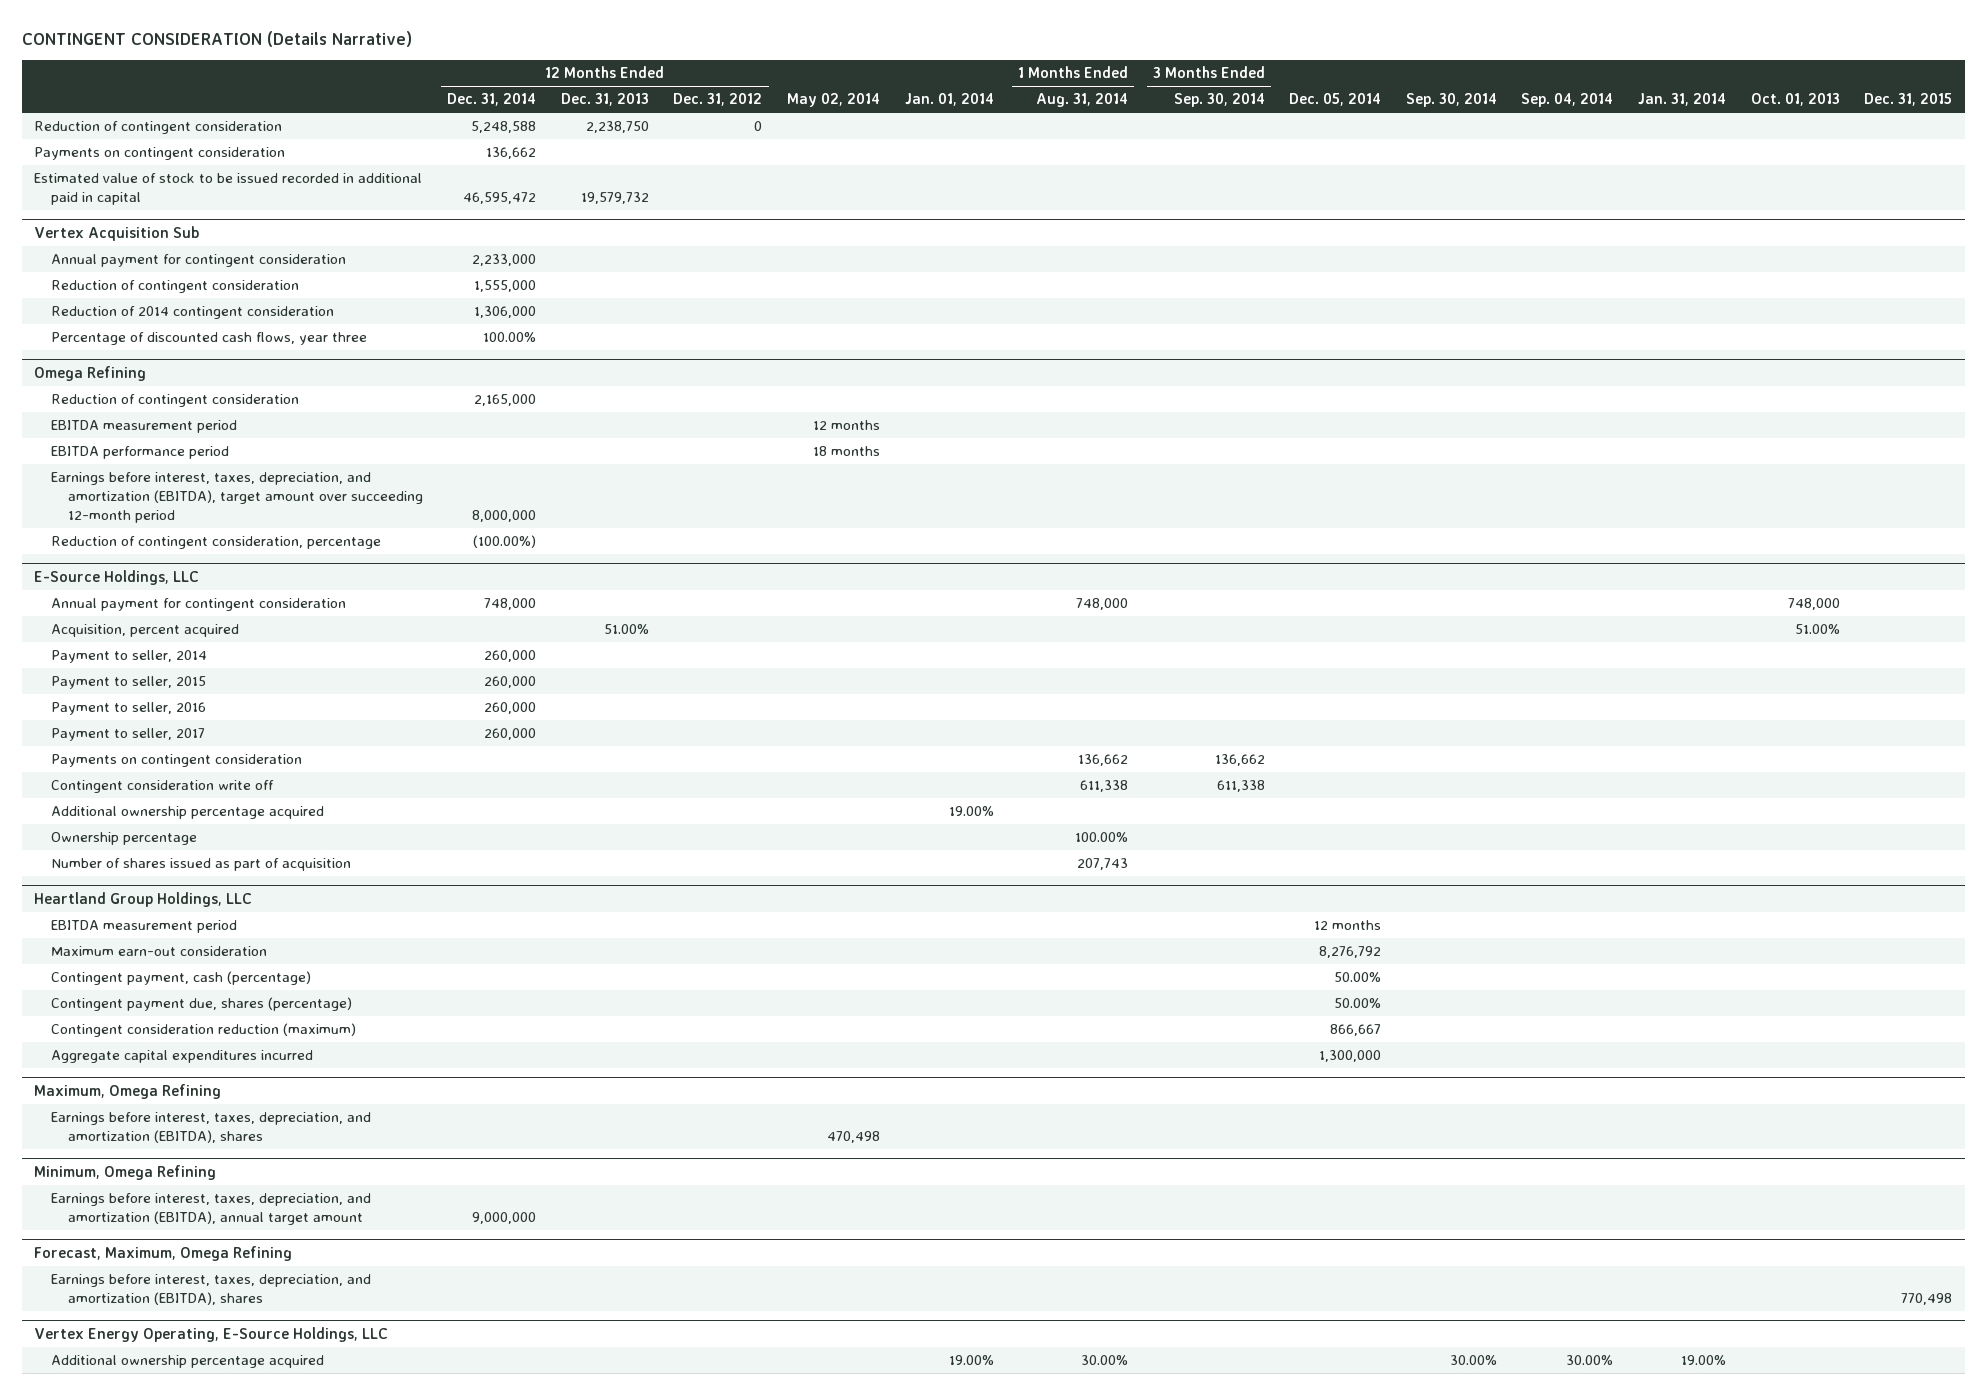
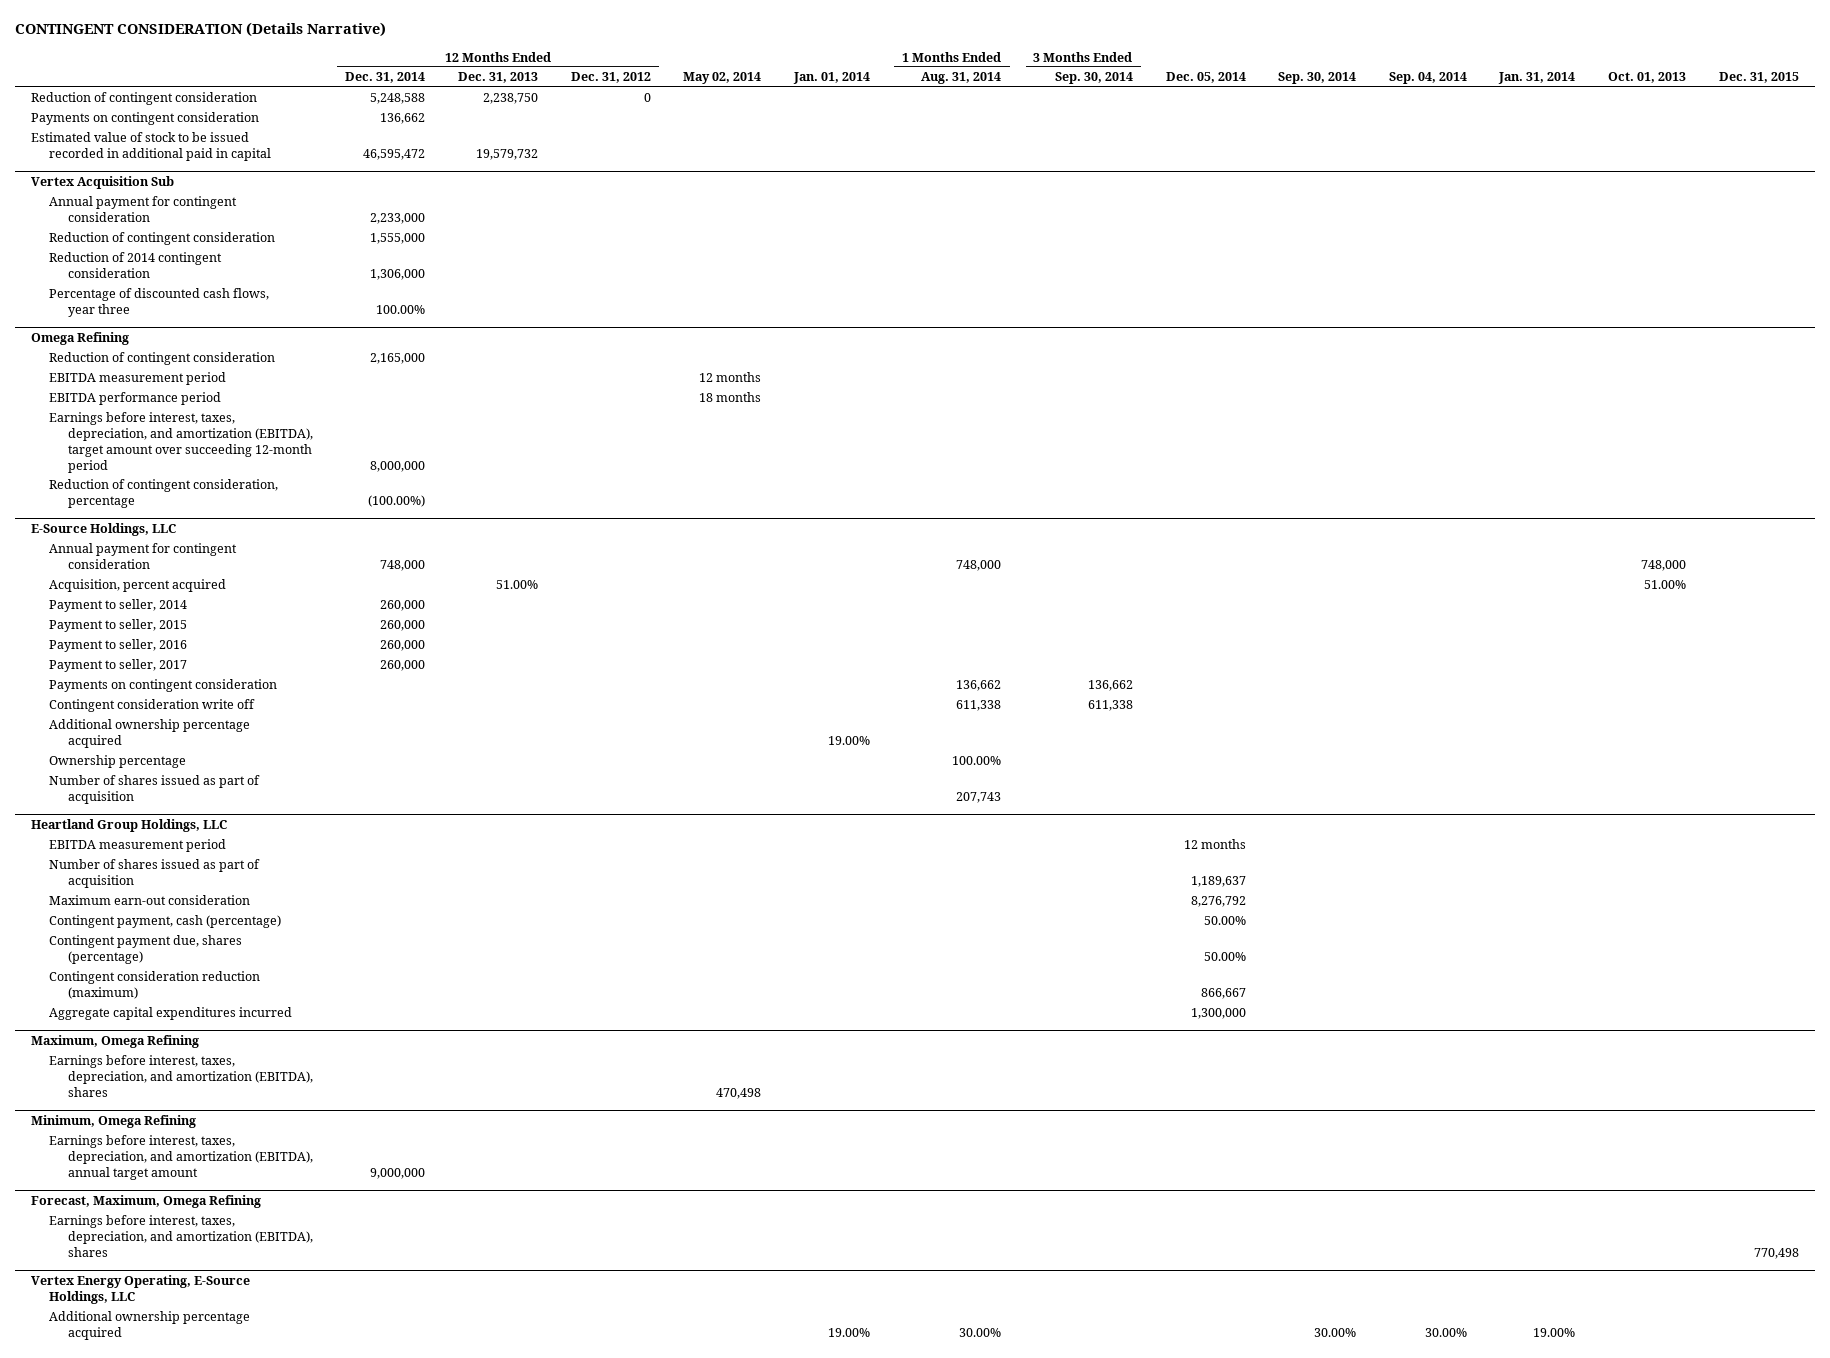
@ Heartland Group Holdings, LLC
+ Number of shares issued as part of acquisition | | | | | | | | 1,189,637 | | | | |

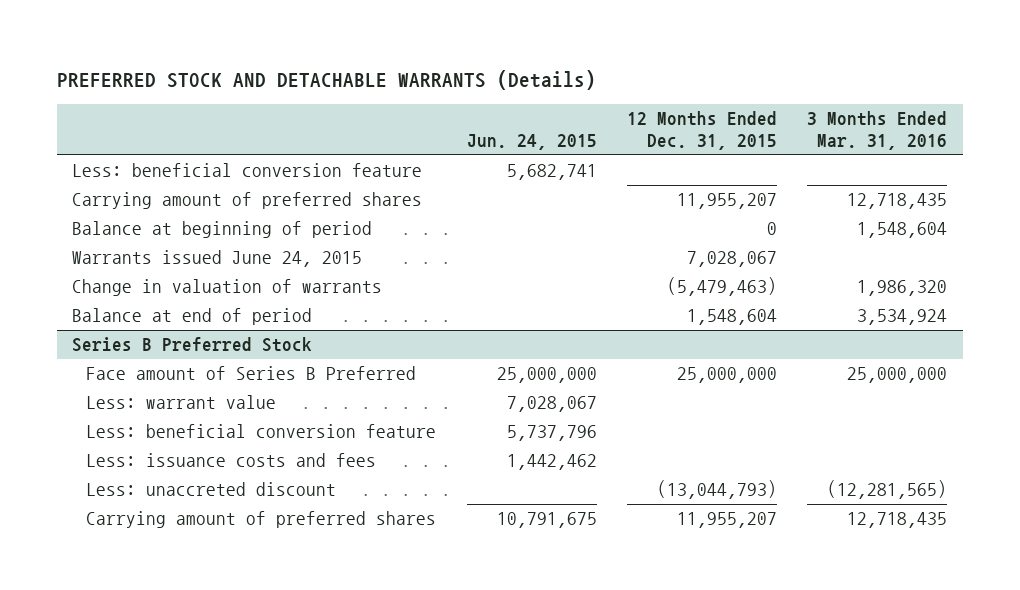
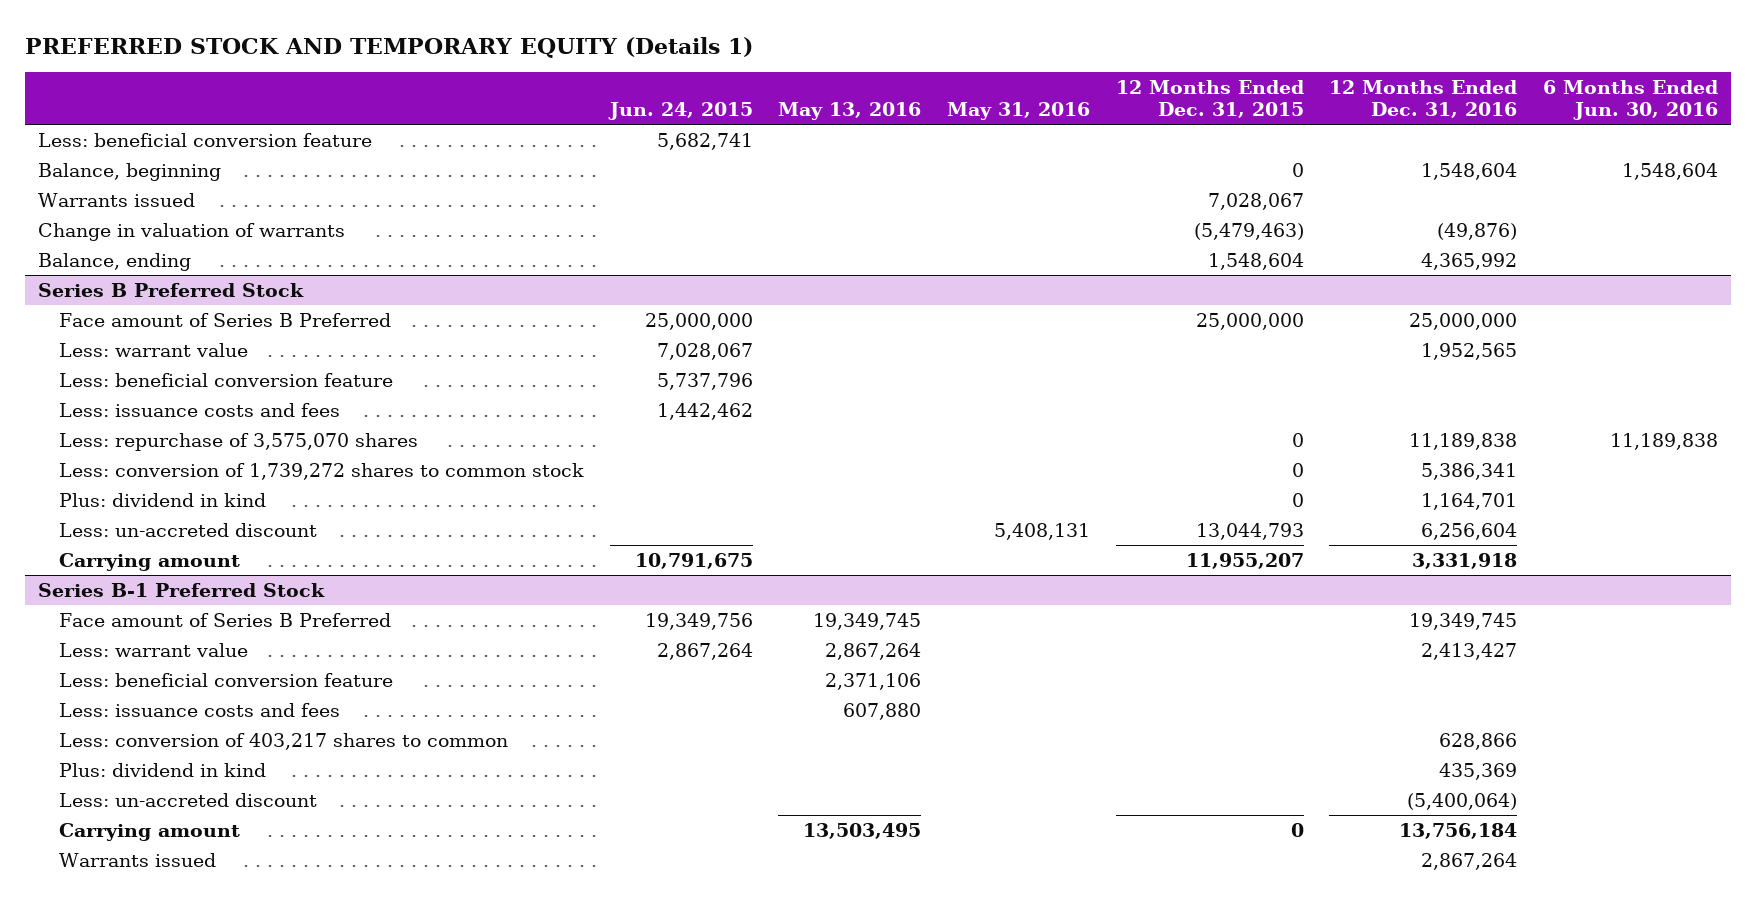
- PREFERRED STOCK AND DETACHABLE WARRANTS (Details)
+ PREFERRED STOCK AND TEMPORARY EQUITY (Details 1)
- | Jun. 24, 2015 | 12 Months Ended Dec. 31, 2015 | 3 Months Ended Mar. 31, 2016
+ | Jun. 24, 2015 | May 13, 2016 | May 31, 2016 | 12 Months Ended Dec. 31, 2015 | 12 Months Ended Dec. 31, 2016 | 6 Months Ended Jun. 30, 2016
- Carrying amount of preferred shares | | 11,955,207 | 12,718,435
- Balance at beginning of period | | 0 | 1,548,604
- Warrants issued June 24, 2015 | | 7,028,067 |
+ Balance, beginning | | | | 0 | 1,548,604 | 1,548,604
+ Warrants issued | | | | 7,028,067 | |
- Balance at end of period | | 1,548,604 | 3,534,924
+ Balance, ending | | | | 1,548,604 | 4,365,992 |
@ Series B Preferred Stock
- Less: unaccreted discount | | (13,044,793) | (12,281,565)
- Carrying amount of preferred shares | 10,791,675 | 11,955,207 | 12,718,435
+ Less: repurchase of 3,575,070 shares | | | | 0 | 11,189,838 | 11,189,838
+ Less: conversion of 1,739,272 shares to common stock | | | | 0 | 5,386,341 |
+ Plus: dividend in kind | | | | 0 | 1,164,701 |
+ Less: un-accreted discount | | | 5,408,131 | 13,044,793 | 6,256,604 |
+ Carrying amount | 10,791,675 | | | 11,955,207 | 3,331,918 |
+ Series B-1 Preferred Stock
+ Face amount of Series B Preferred | 19,349,756 | 19,349,745 | | | 19,349,745 |
+ Less: warrant value | 2,867,264 | 2,867,264 | | | 2,413,427 |
+ Less: beneficial conversion feature | | 2,371,106 | | | |
+ Less: issuance costs and fees | | 607,880 | | | |
+ Less: conversion of 403,217 shares to common | | | | | 628,866 |
+ Plus: dividend in kind | | | | | 435,369 |
+ Less: un-accreted discount | | | | | (5,400,064) |
+ Carrying amount | | 13,503,495 | | 0 | 13,756,184 |
+ Warrants issued | | | | | 2,867,264 |

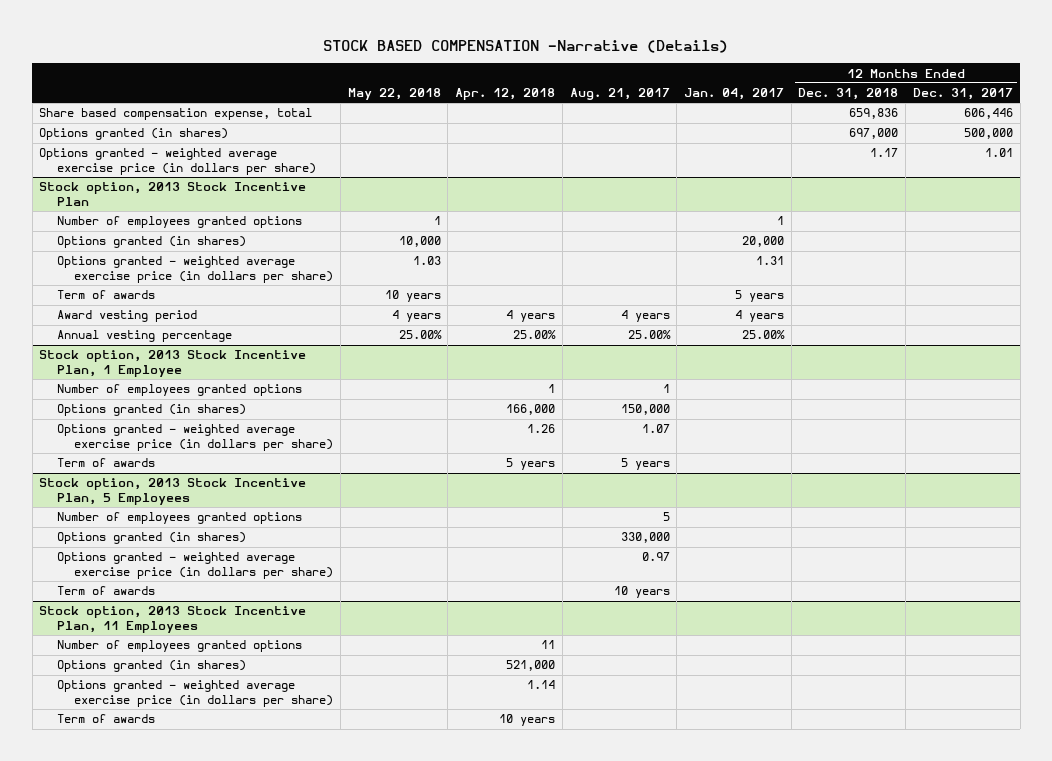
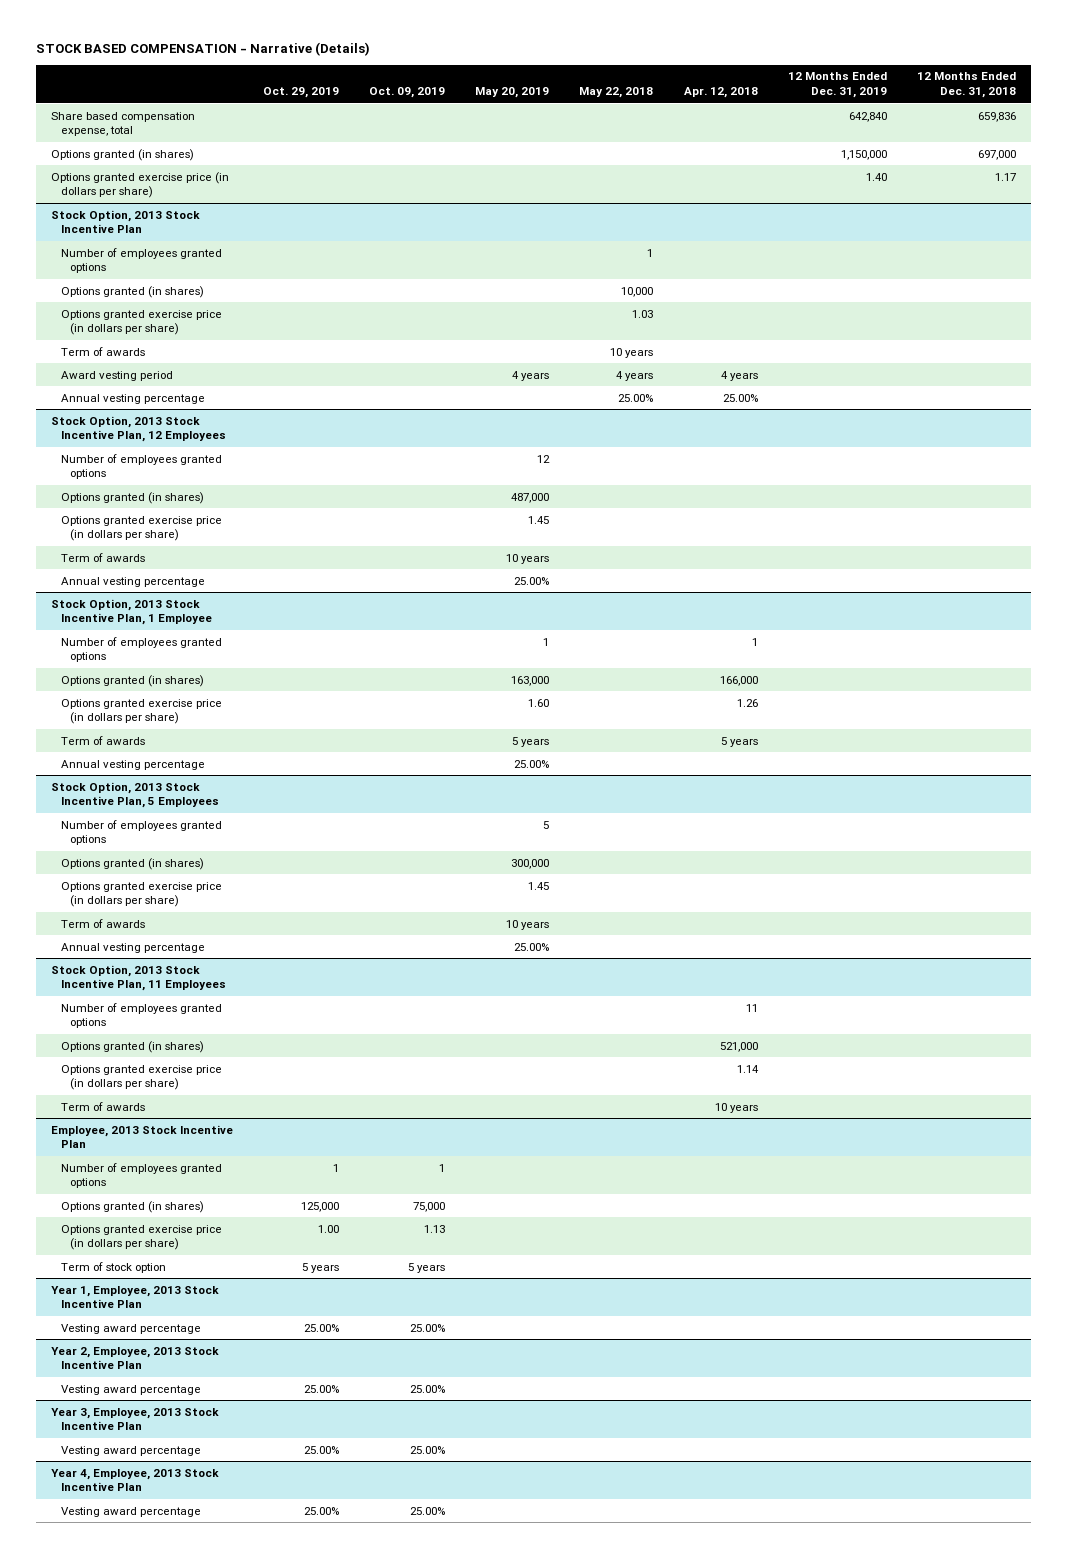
- STOCK BASED COMPENSATION -Narrative (Details)
+ STOCK BASED COMPENSATION - Narrative (Details)
- | May 22, 2018 | Apr. 12, 2018 | Aug. 21, 2017 | Jan. 04, 2017 | 12 Months Ended Dec. 31, 2018 | 12 Months Ended Dec. 31, 2017
+ | Oct. 29, 2019 | Oct. 09, 2019 | May 20, 2019 | May 22, 2018 | Apr. 12, 2018 | 12 Months Ended Dec. 31, 2019 | 12 Months Ended Dec. 31, 2018
- Options granted - weighted average exercise price (in dollars per share) | | | | | 1.17 | 1.01
- Stock option, 2013 Stock Incentive Plan
+ Options granted exercise price (in dollars per share) | | | | | | 1.40 | 1.17
+ Stock Option, 2013 Stock Incentive Plan
- Options granted - weighted average exercise price (in dollars per share) | 1.03 | | | 1.31 | |
+ Options granted exercise price (in dollars per share) | | | | 1.03 | | |
- Stock option, 2013 Stock Incentive Plan, 1 Employee
+ Stock Option, 2013 Stock Incentive Plan, 12 Employees
+ Number of employees granted options | | | 12 | | | |
+ Options granted (in shares) | | | 487,000 | | | |
+ Options granted exercise price (in dollars per share) | | | 1.45 | | | |
+ Term of awards | | | 10 years | | | |
+ Annual vesting percentage | | | 25.00% | | | |
+ Stock Option, 2013 Stock Incentive Plan, 1 Employee
- Options granted - weighted average exercise price (in dollars per share) | | 1.26 | 1.07 | | |
+ Options granted exercise price (in dollars per share) | | | 1.60 | | 1.26 | |
- Stock option, 2013 Stock Incentive Plan, 5 Employees
+ Annual vesting percentage | | | 25.00% | | | |
+ Stock Option, 2013 Stock Incentive Plan, 5 Employees
- Options granted - weighted average exercise price (in dollars per share) | | | 0.97 | | |
+ Options granted exercise price (in dollars per share) | | | 1.45 | | | |
- Stock option, 2013 Stock Incentive Plan, 11 Employees
+ Annual vesting percentage | | | 25.00% | | | |
+ Stock Option, 2013 Stock Incentive Plan, 11 Employees
- Options granted - weighted average exercise price (in dollars per share) | | 1.14 | | | |
+ Options granted exercise price (in dollars per share) | | | | | 1.14 | |
+ Employee, 2013 Stock Incentive Plan
+ Number of employees granted options | 1 | 1 | | | | |
+ Options granted (in shares) | 125,000 | 75,000 | | | | |
+ Options granted exercise price (in dollars per share) | 1.00 | 1.13 | | | | |
+ Term of stock option | 5 years | 5 years | | | | |
+ Year 1, Employee, 2013 Stock Incentive Plan
+ Vesting award percentage | 25.00% | 25.00% | | | | |
+ Year 2, Employee, 2013 Stock Incentive Plan
+ Vesting award percentage | 25.00% | 25.00% | | | | |
+ Year 3, Employee, 2013 Stock Incentive Plan
+ Vesting award percentage | 25.00% | 25.00% | | | | |
+ Year 4, Employee, 2013 Stock Incentive Plan
+ Vesting award percentage | 25.00% | 25.00% | | | | |

